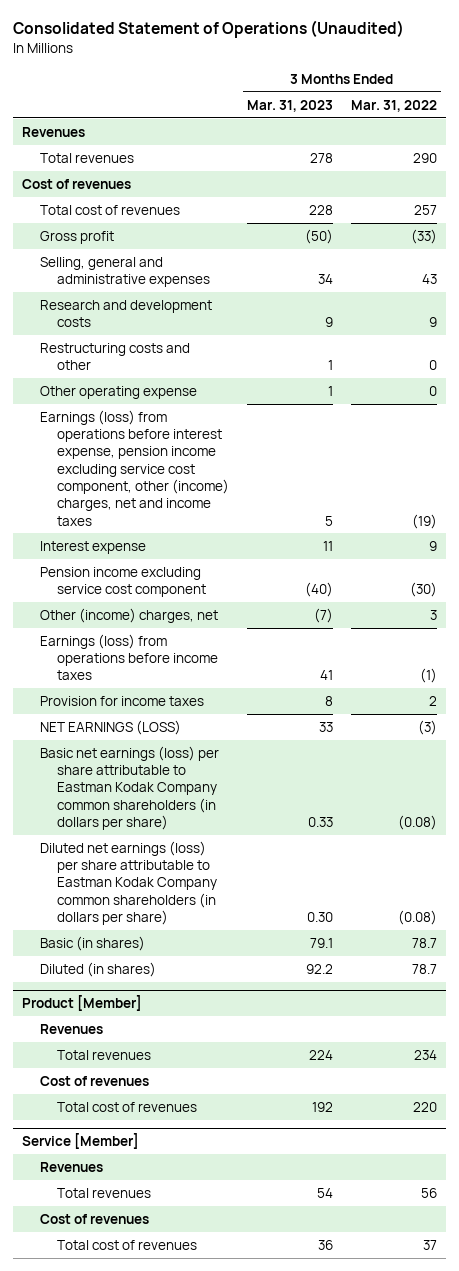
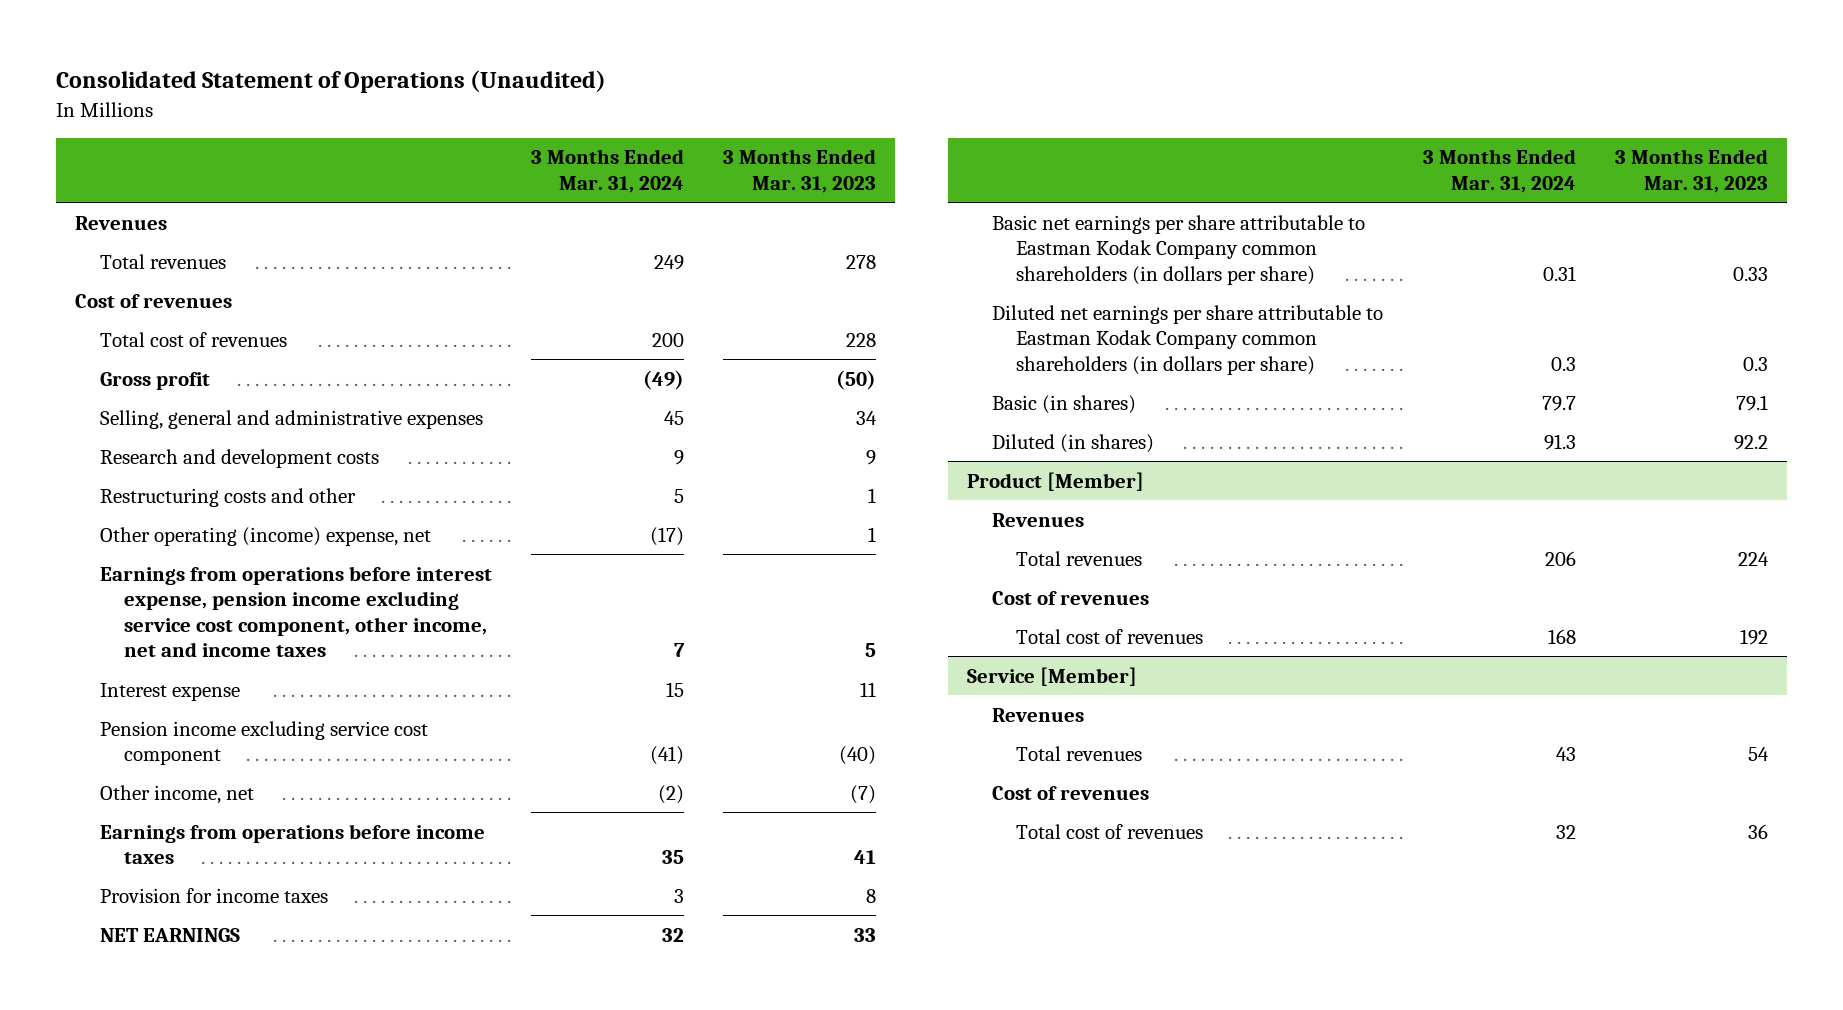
- | 3 Months Ended Mar. 31, 2023 | 3 Months Ended Mar. 31, 2022
+ | 3 Months Ended Mar. 31, 2024 | 3 Months Ended Mar. 31, 2023
- Other operating expense | 1 | 0
- Earnings (loss) from operations before interest expense, pension income excluding service cost component, other (income) charges, net and income taxes | 5 | (19)
+ Other operating (income) expense, net | (17) | 1
+ Earnings from operations before interest expense, pension income excluding service cost component, other income, net and income taxes | 7 | 5
- Other (income) charges, net | (7) | 3
- Earnings (loss) from operations before income taxes | 41 | (1)
+ Other income, net | (2) | (7)
+ Earnings from operations before income taxes | 35 | 41
- NET EARNINGS (LOSS) | 33 | (3)
- Basic net earnings (loss) per share attributable to Eastman Kodak Company common shareholders (in dollars per share) | 0.33 | (0.08)
- Diluted net earnings (loss) per share attributable to Eastman Kodak Company common shareholders (in dollars per share) | 0.30 | (0.08)
+ NET EARNINGS | 32 | 33
+ Basic net earnings per share attributable to Eastman Kodak Company common shareholders (in dollars per share) | 0.31 | 0.33
+ Diluted net earnings per share attributable to Eastman Kodak Company common shareholders (in dollars per share) | 0.3 | 0.3

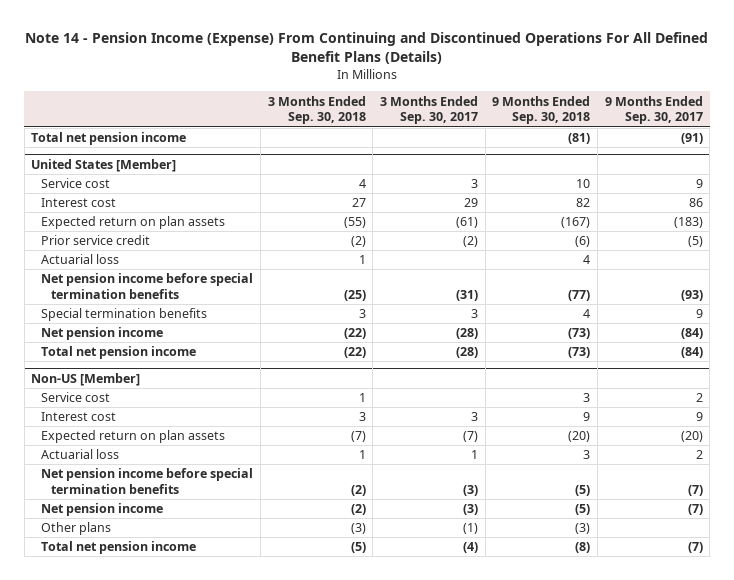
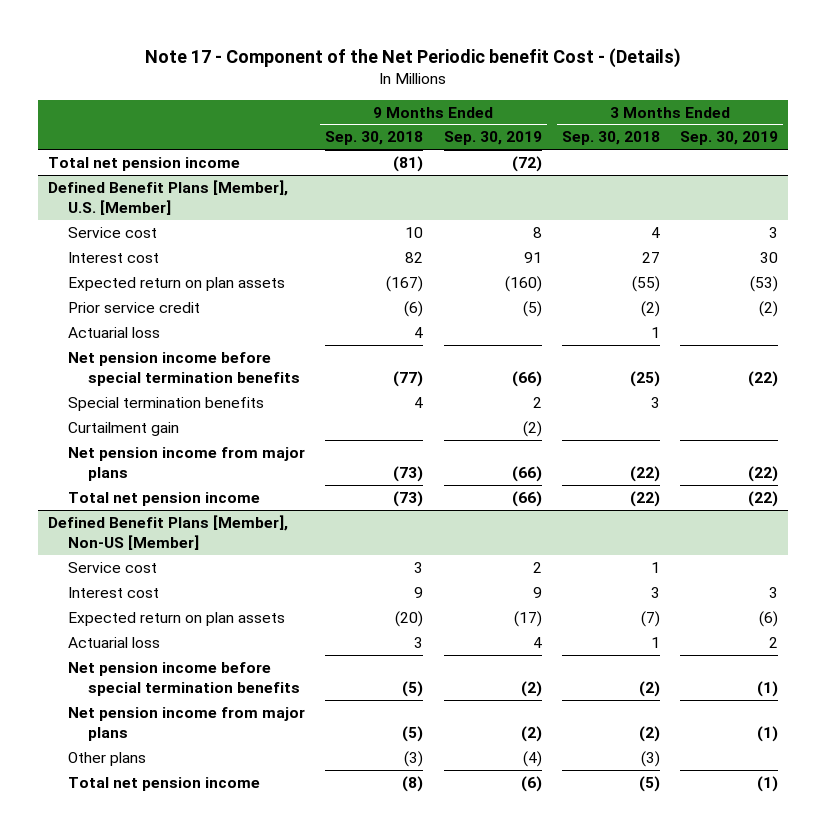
- Note 14 - Pension Income (Expense) From Continuing and Discontinued Operations For All Defined Benefit Plans (Details)
+ Note 17 - Component of the Net Periodic benefit Cost - (Details)
- | 3 Months Ended Sep. 30, 2018 | 3 Months Ended Sep. 30, 2017 | 9 Months Ended Sep. 30, 2018 | 9 Months Ended Sep. 30, 2017
+ | 9 Months Ended Sep. 30, 2018 | 9 Months Ended Sep. 30, 2019 | 3 Months Ended Sep. 30, 2018 | 3 Months Ended Sep. 30, 2019
- United States [Member]
+ Defined Benefit Plans [Member], U.S. [Member]
- Net pension income | (22) | (28) | (73) | (84)
+ Curtailment gain | | (2) | |
+ Net pension income from major plans | (73) | (66) | (22) | (22)
- Non-US [Member]
+ Defined Benefit Plans [Member], Non-US [Member]
- Net pension income | (2) | (3) | (5) | (7)
+ Net pension income from major plans | (5) | (2) | (2) | (1)

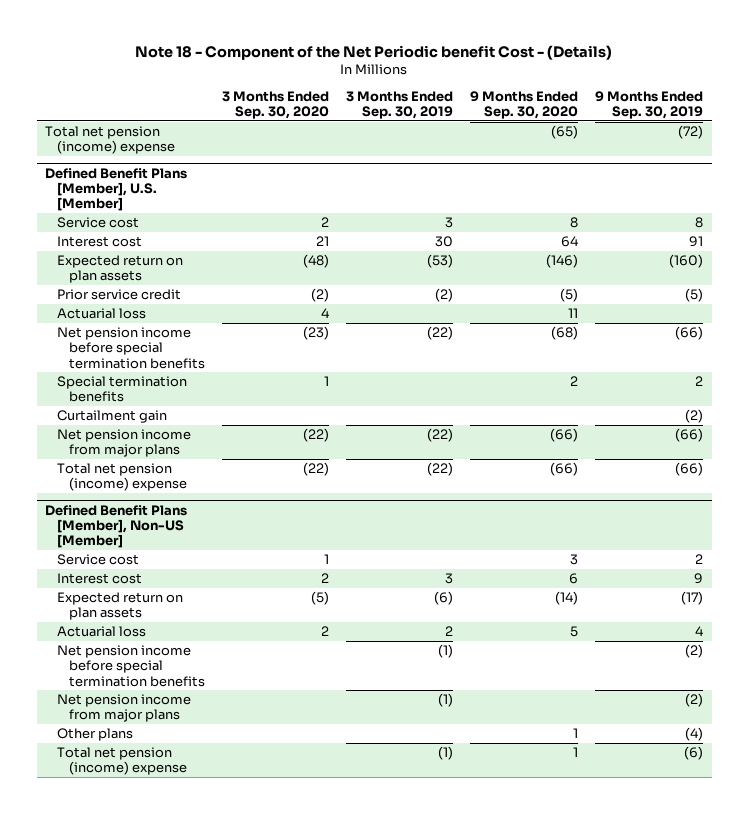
- Note 17 - Component of the Net Periodic benefit Cost - (Details)
+ Note 18 - Component of the Net Periodic benefit Cost - (Details)
- | 9 Months Ended Sep. 30, 2018 | 9 Months Ended Sep. 30, 2019 | 3 Months Ended Sep. 30, 2018 | 3 Months Ended Sep. 30, 2019
+ | 3 Months Ended Sep. 30, 2020 | 3 Months Ended Sep. 30, 2019 | 9 Months Ended Sep. 30, 2020 | 9 Months Ended Sep. 30, 2019
- Total net pension income | (81) | (72) | |
+ Total net pension (income) expense | | | (65) | (72)
@ Defined Benefit Plans [Member], U.S. [Member]
- Total net pension income | (73) | (66) | (22) | (22)
+ Total net pension (income) expense | (22) | (22) | (66) | (66)
@ Defined Benefit Plans [Member], Non-US [Member]
- Total net pension income | (8) | (6) | (5) | (1)
+ Total net pension (income) expense | | (1) | 1 | (6)

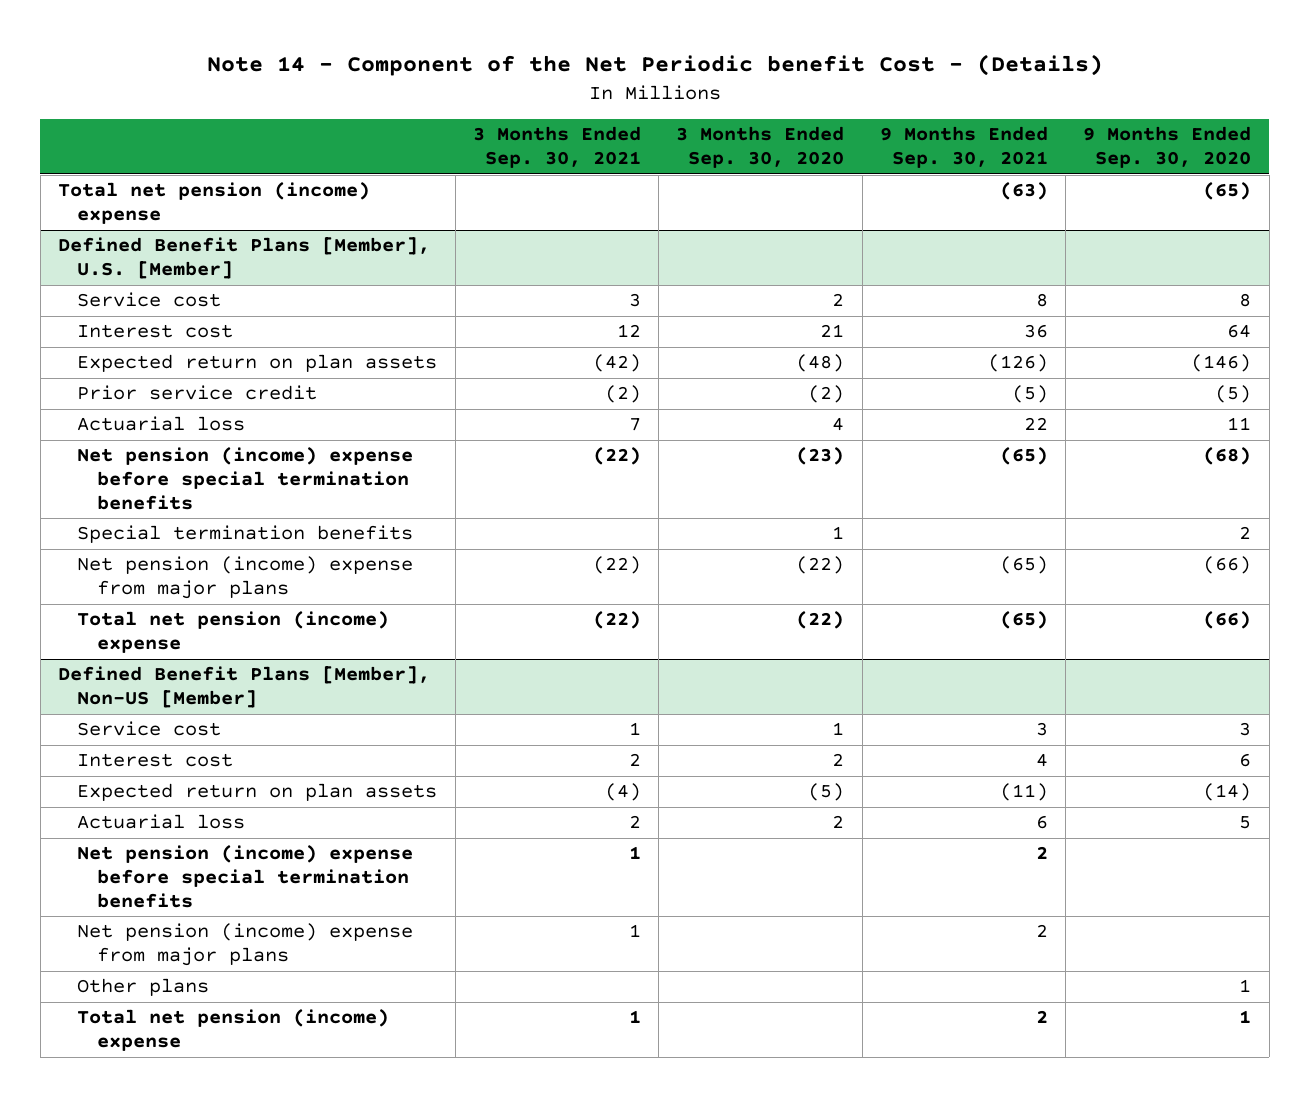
- Note 18 - Component of the Net Periodic benefit Cost - (Details)
+ Note 14 - Component of the Net Periodic benefit Cost - (Details)
- | 3 Months Ended Sep. 30, 2020 | 3 Months Ended Sep. 30, 2019 | 9 Months Ended Sep. 30, 2020 | 9 Months Ended Sep. 30, 2019
+ | 3 Months Ended Sep. 30, 2021 | 3 Months Ended Sep. 30, 2020 | 9 Months Ended Sep. 30, 2021 | 9 Months Ended Sep. 30, 2020
@ Defined Benefit Plans [Member], U.S. [Member]
- Net pension income before special termination benefits | (23) | (22) | (68) | (66)
+ Net pension (income) expense before special termination benefits | (22) | (23) | (65) | (68)
- Curtailment gain | | | | (2)
- Net pension income from major plans | (22) | (22) | (66) | (66)
+ Net pension (income) expense from major plans | (22) | (22) | (65) | (66)
@ Defined Benefit Plans [Member], Non-US [Member]
- Net pension income before special termination benefits | | (1) | | (2)
- Net pension income from major plans | | (1) | | (2)
+ Net pension (income) expense before special termination benefits | 1 | | 2 |
+ Net pension (income) expense from major plans | 1 | | 2 |

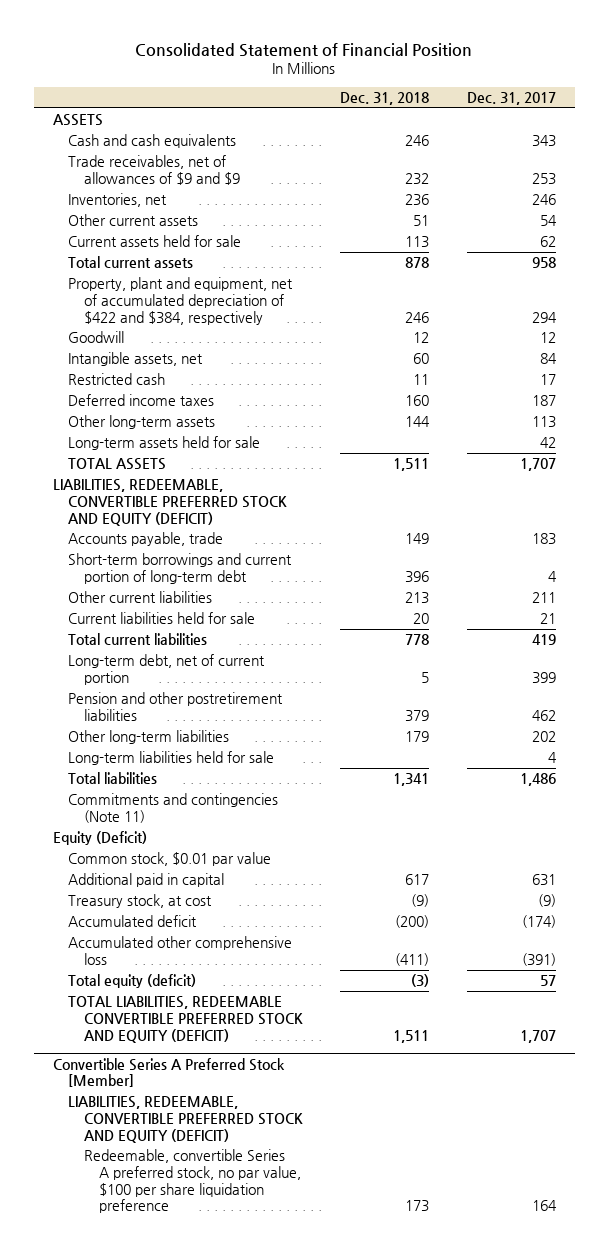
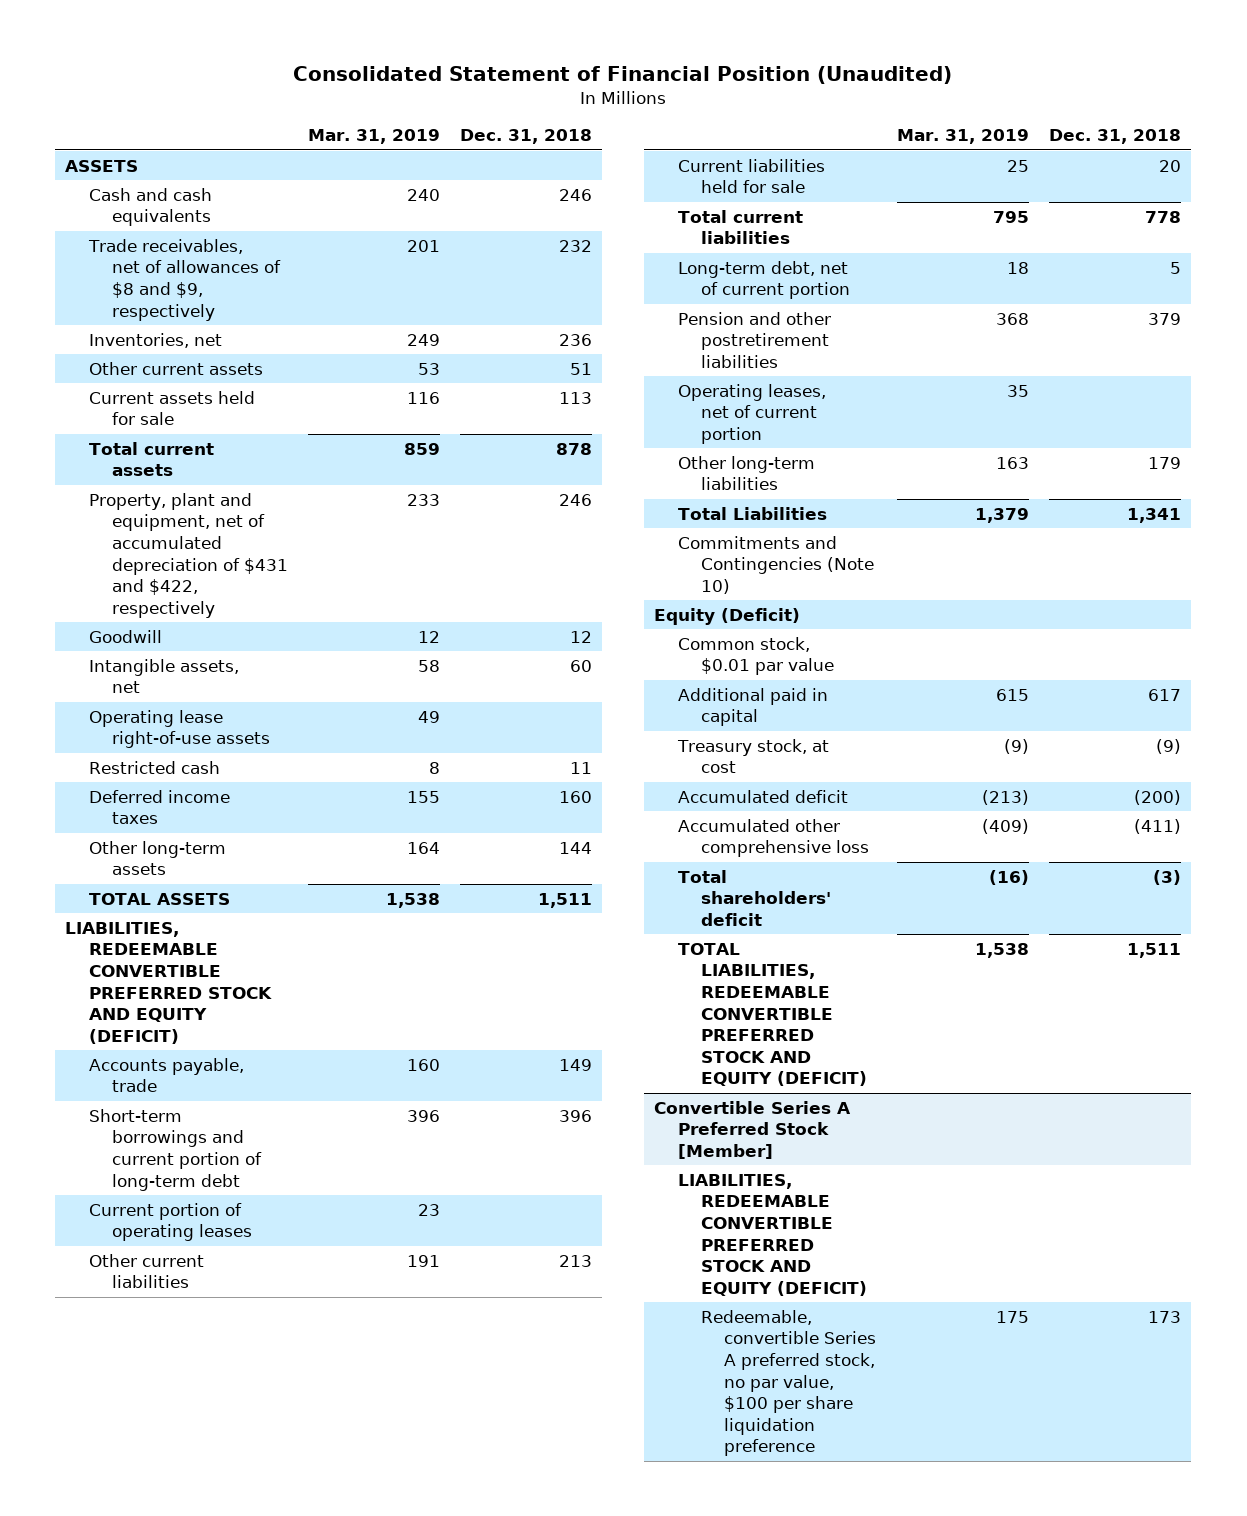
- Consolidated Statement of Financial Position
+ Consolidated Statement of Financial Position (Unaudited)
- | Dec. 31, 2018 | Dec. 31, 2017
+ | Mar. 31, 2019 | Dec. 31, 2018
- Trade receivables, net of allowances of $9 and $9 | 232 | 253
+ Trade receivables, net of allowances of $8 and $9, respectively | 201 | 232
- Property, plant and equipment, net of accumulated depreciation of $422 and $384, respectively | 246 | 294
+ Property, plant and equipment, net of accumulated depreciation of $431 and $422, respectively | 233 | 246
+ Operating lease right-of-use assets | 49 |
- Long-term assets held for sale | | 42
- LIABILITIES, REDEEMABLE, CONVERTIBLE PREFERRED STOCK AND EQUITY (DEFICIT)
+ LIABILITIES, REDEEMABLE CONVERTIBLE PREFERRED STOCK AND EQUITY (DEFICIT)
+ Current portion of operating leases | 23 |
+ Operating leases, net of current portion | 35 |
- Long-term liabilities held for sale | | 4
- Total liabilities | 1,341 | 1,486
- Commitments and contingencies (Note 11)
+ Total Liabilities | 1,379 | 1,341
+ Commitments and Contingencies (Note 10)
- Total equity (deficit) | (3) | 57
+ Total shareholders' deficit | (16) | (3)
@ Convertible Series A Preferred Stock [Member]
- LIABILITIES, REDEEMABLE, CONVERTIBLE PREFERRED STOCK AND EQUITY (DEFICIT)
+ LIABILITIES, REDEEMABLE CONVERTIBLE PREFERRED STOCK AND EQUITY (DEFICIT)

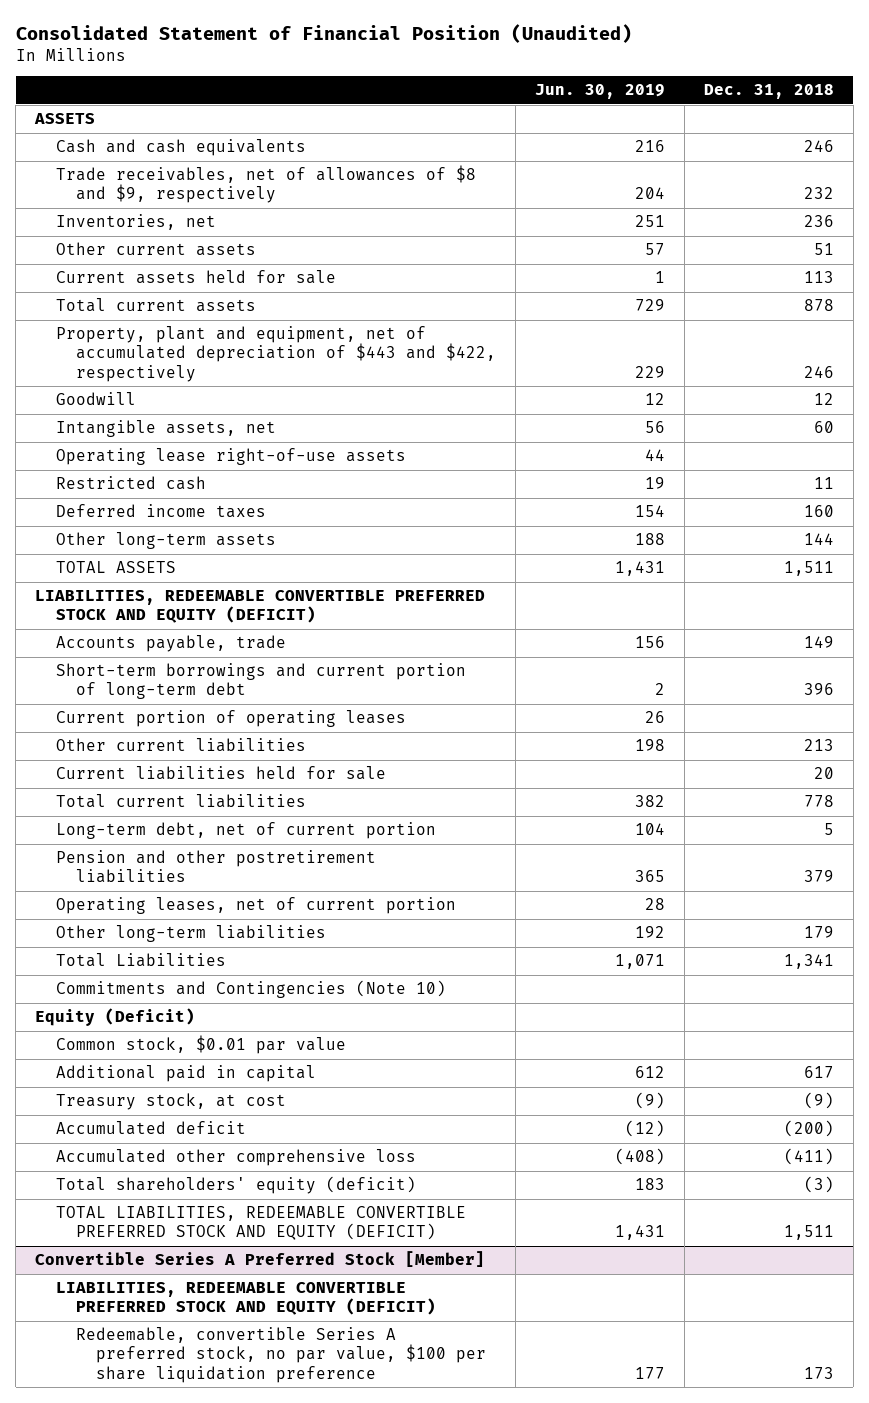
- | Mar. 31, 2019 | Dec. 31, 2018
+ | Jun. 30, 2019 | Dec. 31, 2018
- Property, plant and equipment, net of accumulated depreciation of $431 and $422, respectively | 233 | 246
+ Property, plant and equipment, net of accumulated depreciation of $443 and $422, respectively | 229 | 246
- Total shareholders' deficit | (16) | (3)
+ Total shareholders' equity (deficit) | 183 | (3)

